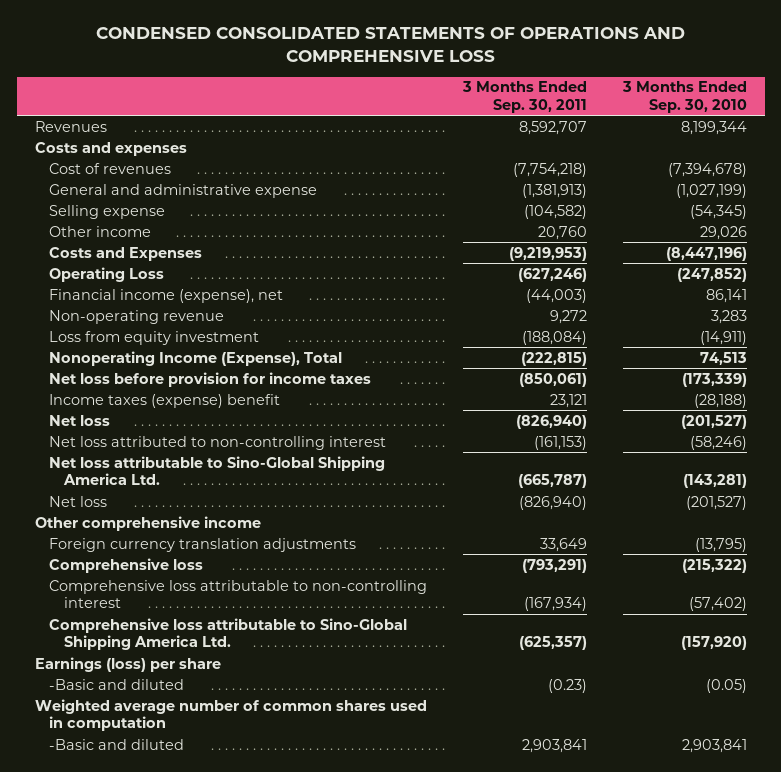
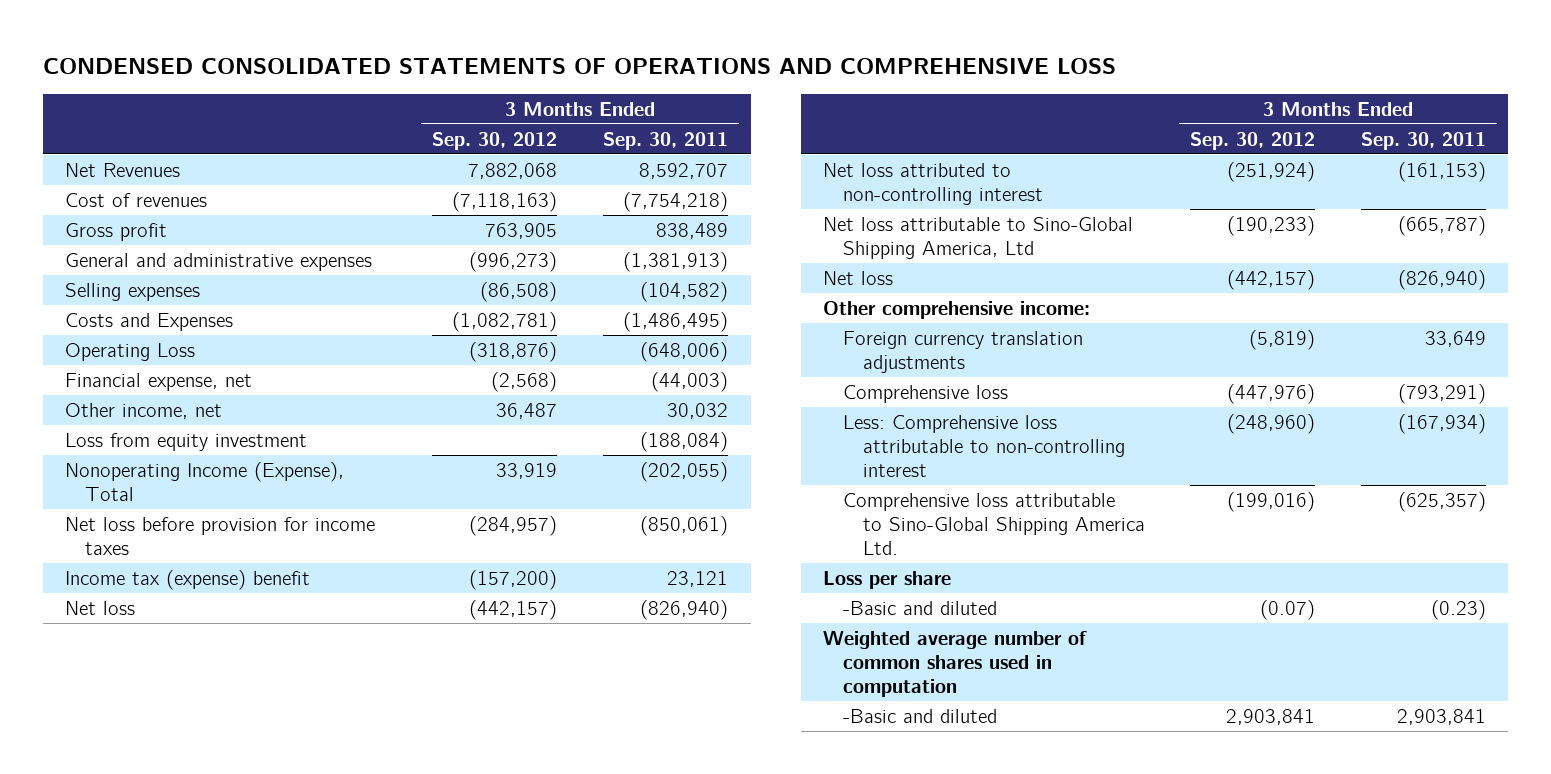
- | 3 Months Ended Sep. 30, 2011 | 3 Months Ended Sep. 30, 2010
+ | 3 Months Ended Sep. 30, 2012 | 3 Months Ended Sep. 30, 2011
- Revenues | 8,592,707 | 8,199,344
- Costs and expenses
+ Net Revenues | 7,882,068 | 8,592,707
- General and administrative expense | (1,381,913) | (1,027,199)
- Selling expense | (104,582) | (54,345)
- Other income | 20,760 | 29,026
- Costs and Expenses | (9,219,953) | (8,447,196)
- Operating Loss | (627,246) | (247,852)
- Financial income (expense), net | (44,003) | 86,141
- Non-operating revenue | 9,272 | 3,283
+ Gross profit | 763,905 | 838,489
+ General and administrative expenses | (996,273) | (1,381,913)
+ Selling expenses | (86,508) | (104,582)
+ Costs and Expenses | (1,082,781) | (1,486,495)
+ Operating Loss | (318,876) | (648,006)
+ Financial expense, net | (2,568) | (44,003)
+ Other income, net | 36,487 | 30,032
- Nonoperating Income (Expense), Total | (222,815) | 74,513
+ Nonoperating Income (Expense), Total | 33,919 | (202,055)
- Income taxes (expense) benefit | 23,121 | (28,188)
+ Income tax (expense) benefit | (157,200) | 23,121
- Net loss attributable to Sino-Global Shipping America Ltd. | (665,787) | (143,281)
+ Net loss attributable to Sino-Global Shipping America, Ltd | (190,233) | (665,787)
- Other comprehensive income
+ Other comprehensive income:
- Comprehensive loss attributable to non-controlling interest | (167,934) | (57,402)
+ Less: Comprehensive loss attributable to non-controlling interest | (248,960) | (167,934)
- Earnings (loss) per share
+ Loss per share

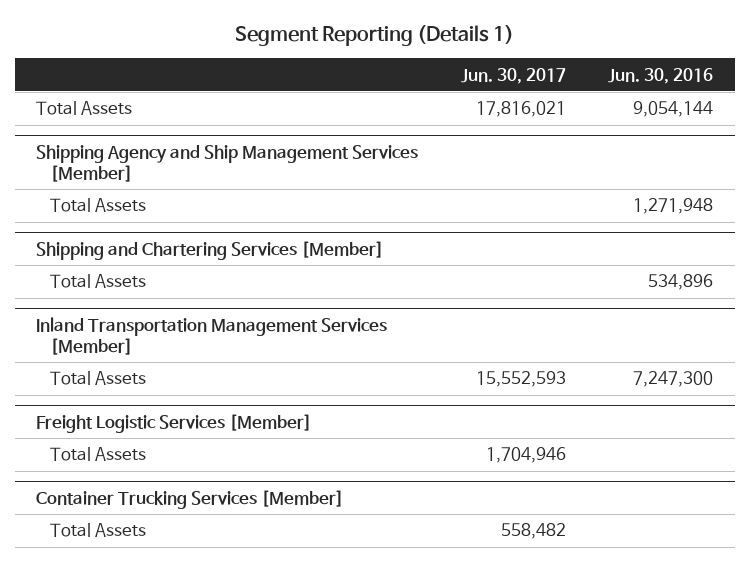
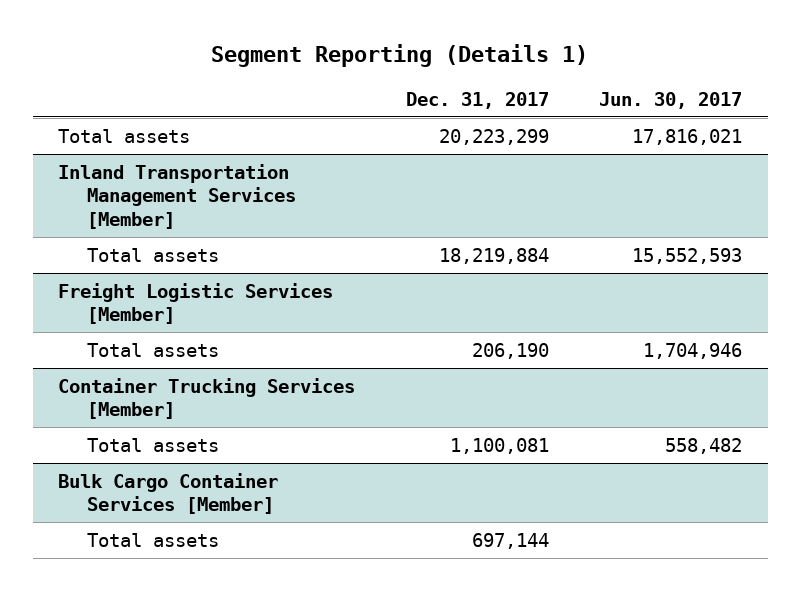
- | Jun. 30, 2017 | Jun. 30, 2016
+ | Dec. 31, 2017 | Jun. 30, 2017
- Total Assets | 17,816,021 | 9,054,144
- Shipping Agency and Ship Management Services [Member]
- Total Assets | | 1,271,948
- Shipping and Chartering Services [Member]
- Total Assets | | 534,896
+ Total assets | 20,223,299 | 17,816,021
@ Inland Transportation Management Services [Member]
- Total Assets | 15,552,593 | 7,247,300
+ Total assets | 18,219,884 | 15,552,593
@ Freight Logistic Services [Member]
- Total Assets | 1,704,946 |
+ Total assets | 206,190 | 1,704,946
@ Container Trucking Services [Member]
- Total Assets | 558,482 |
+ Total assets | 1,100,081 | 558,482
+ Bulk Cargo Container Services [Member]
+ Total assets | 697,144 |

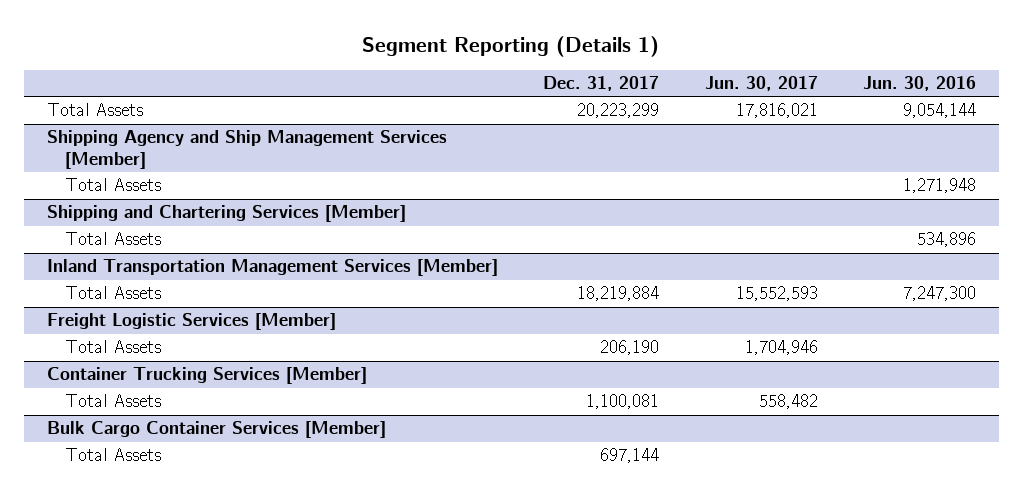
- | Dec. 31, 2017 | Jun. 30, 2017
+ | Dec. 31, 2017 | Jun. 30, 2017 | Jun. 30, 2016
- Total assets | 20,223,299 | 17,816,021
+ Total Assets | 20,223,299 | 17,816,021 | 9,054,144
+ Shipping Agency and Ship Management Services [Member]
+ Total Assets | | | 1,271,948
+ Shipping and Chartering Services [Member]
+ Total Assets | | | 534,896
@ Inland Transportation Management Services [Member]
- Total assets | 18,219,884 | 15,552,593
+ Total Assets | 18,219,884 | 15,552,593 | 7,247,300
@ Freight Logistic Services [Member]
- Total assets | 206,190 | 1,704,946
+ Total Assets | 206,190 | 1,704,946 |
@ Container Trucking Services [Member]
- Total assets | 1,100,081 | 558,482
+ Total Assets | 1,100,081 | 558,482 |
@ Bulk Cargo Container Services [Member]
- Total assets | 697,144 |
+ Total Assets | 697,144 | |

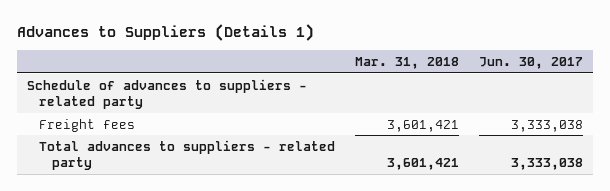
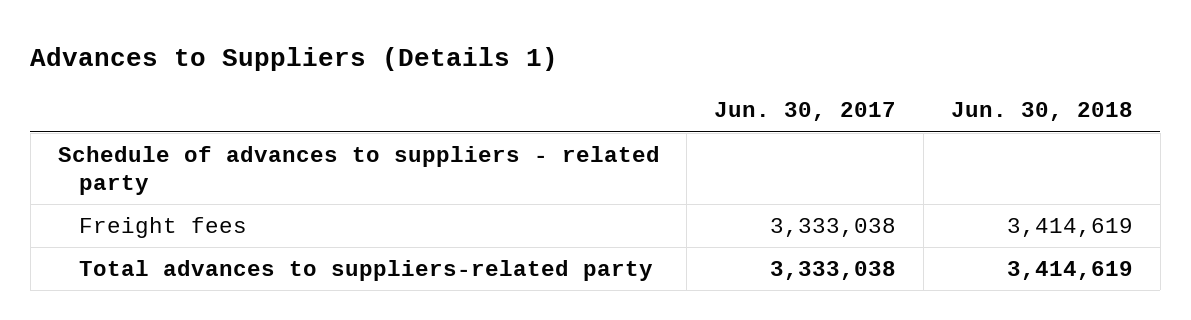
- | Mar. 31, 2018 | Jun. 30, 2017
+ | Jun. 30, 2017 | Jun. 30, 2018
- Total advances to suppliers - related party | 3,601,421 | 3,333,038
+ Total advances to suppliers-related party | 3,333,038 | 3,414,619

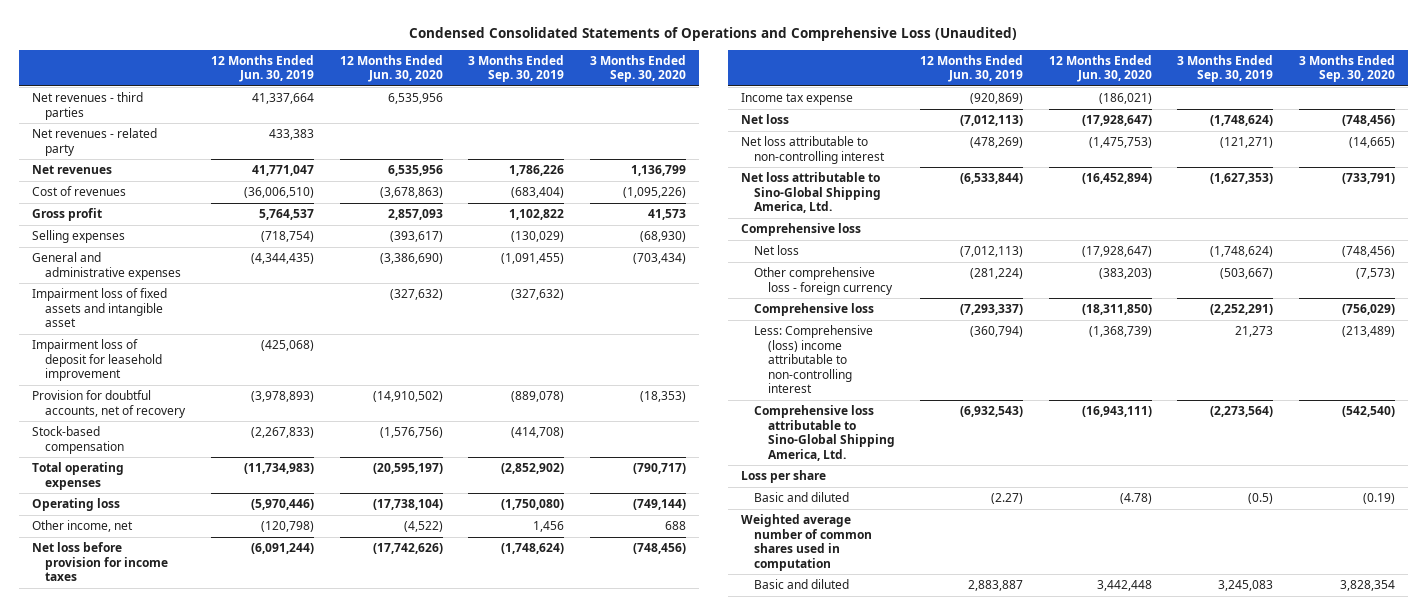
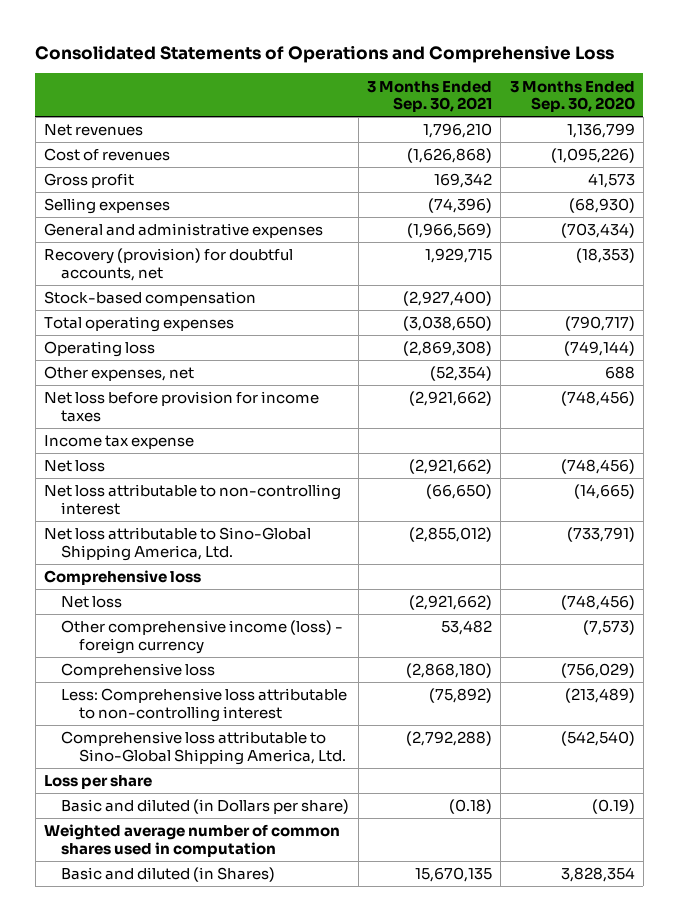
- Condensed Consolidated Statements of Operations and Comprehensive Loss (Unaudited)
+ Consolidated Statements of Operations and Comprehensive Loss
- | 12 Months Ended Jun. 30, 2019 | 12 Months Ended Jun. 30, 2020 | 3 Months Ended Sep. 30, 2019 | 3 Months Ended Sep. 30, 2020
+ | 3 Months Ended Sep. 30, 2021 | 3 Months Ended Sep. 30, 2020
- Net revenues - third parties | 41,337,664 | 6,535,956 | |
- Net revenues - related party | 433,383 | | |
- Impairment loss of fixed assets and intangible asset | | (327,632) | (327,632) |
- Impairment loss of deposit for leasehold improvement | (425,068) | | |
- Provision for doubtful accounts, net of recovery | (3,978,893) | (14,910,502) | (889,078) | (18,353)
+ Recovery (provision) for doubtful accounts, net | 1,929,715 | (18,353)
- Other income, net | (120,798) | (4,522) | 1,456 | 688
+ Other expenses, net | (52,354) | 688
- Other comprehensive loss - foreign currency | (281,224) | (383,203) | (503,667) | (7,573)
+ Other comprehensive income (loss) - foreign currency | 53,482 | (7,573)
- Less: Comprehensive (loss) income attributable to non-controlling interest | (360,794) | (1,368,739) | 21,273 | (213,489)
+ Less: Comprehensive loss attributable to non-controlling interest | (75,892) | (213,489)
- Basic and diluted | (2.27) | (4.78) | (0.5) | (0.19)
+ Basic and diluted (in Dollars per share) | (0.18) | (0.19)
- Basic and diluted | 2,883,887 | 3,442,448 | 3,245,083 | 3,828,354
+ Basic and diluted (in Shares) | 15,670,135 | 3,828,354

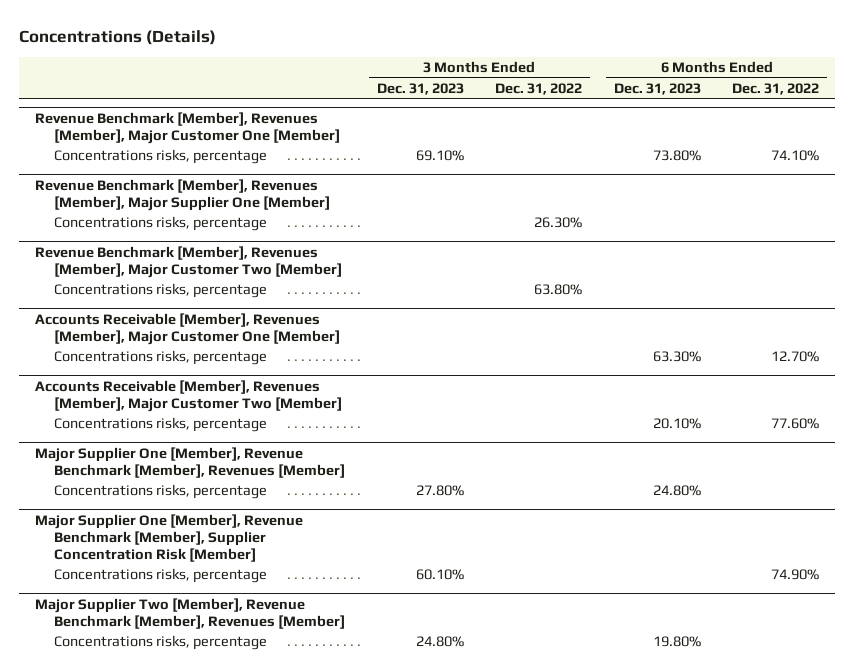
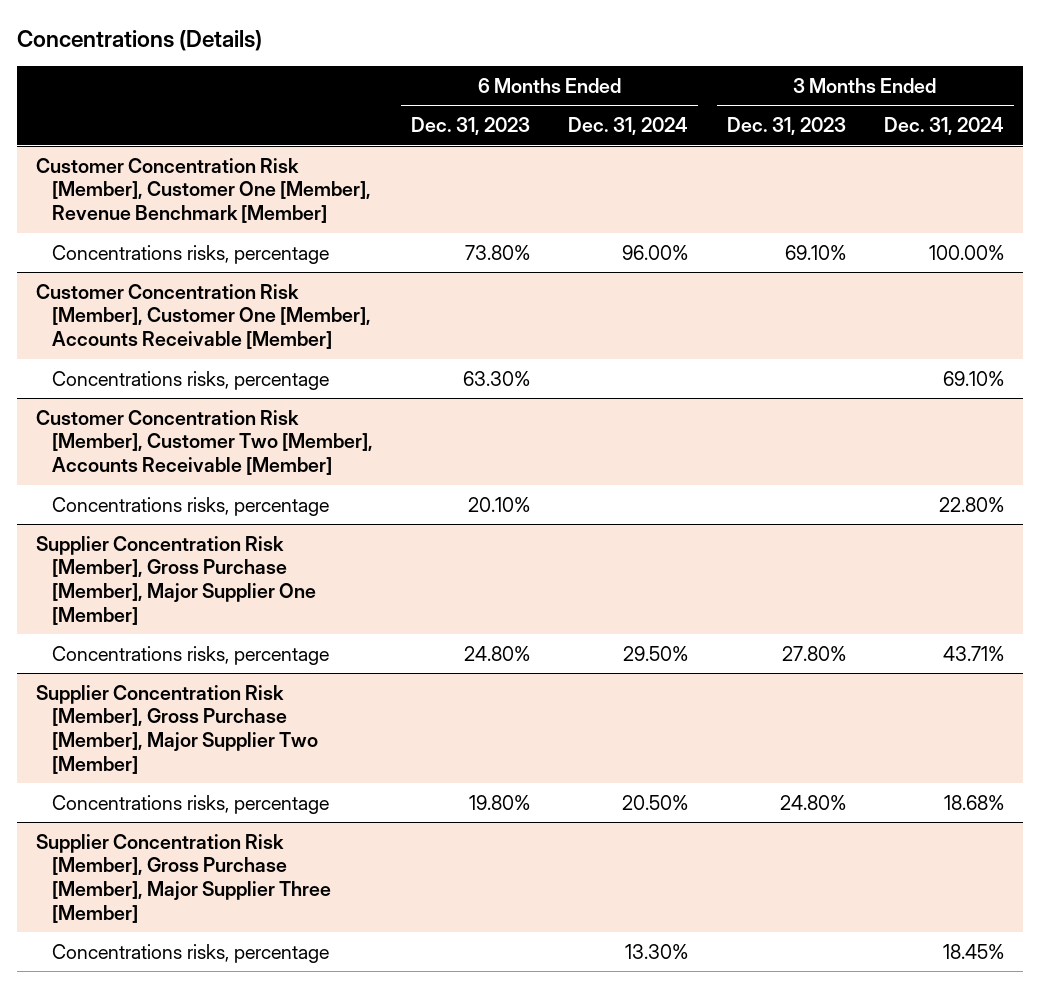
- | 3 Months Ended Dec. 31, 2023 | 3 Months Ended Dec. 31, 2022 | 6 Months Ended Dec. 31, 2023 | 6 Months Ended Dec. 31, 2022
+ | 6 Months Ended Dec. 31, 2023 | 6 Months Ended Dec. 31, 2024 | 3 Months Ended Dec. 31, 2023 | 3 Months Ended Dec. 31, 2024
- Revenue Benchmark [Member], Revenues [Member], Major Customer One [Member]
+ Customer Concentration Risk [Member], Customer One [Member], Revenue Benchmark [Member]
- Revenue Benchmark [Member], Revenues [Member], Major Supplier One [Member]
- Concentrations risks, percentage | | 26.30% | |
- Revenue Benchmark [Member], Revenues [Member], Major Customer Two [Member]
- Concentrations risks, percentage | | 63.80% | |
- Accounts Receivable [Member], Revenues [Member], Major Customer One [Member]
+ Customer Concentration Risk [Member], Customer One [Member], Accounts Receivable [Member]
- Accounts Receivable [Member], Revenues [Member], Major Customer Two [Member]
+ Customer Concentration Risk [Member], Customer Two [Member], Accounts Receivable [Member]
- Major Supplier One [Member], Revenue Benchmark [Member], Revenues [Member]
+ Supplier Concentration Risk [Member], Gross Purchase [Member], Major Supplier One [Member]
- Major Supplier One [Member], Revenue Benchmark [Member], Supplier Concentration Risk [Member]
- Concentrations risks, percentage | 60.10% | | | 74.90%
- Major Supplier Two [Member], Revenue Benchmark [Member], Revenues [Member]
+ Supplier Concentration Risk [Member], Gross Purchase [Member], Major Supplier Two [Member]
+ Supplier Concentration Risk [Member], Gross Purchase [Member], Major Supplier Three [Member]
+ Concentrations risks, percentage | | 13.30% | | 18.45%

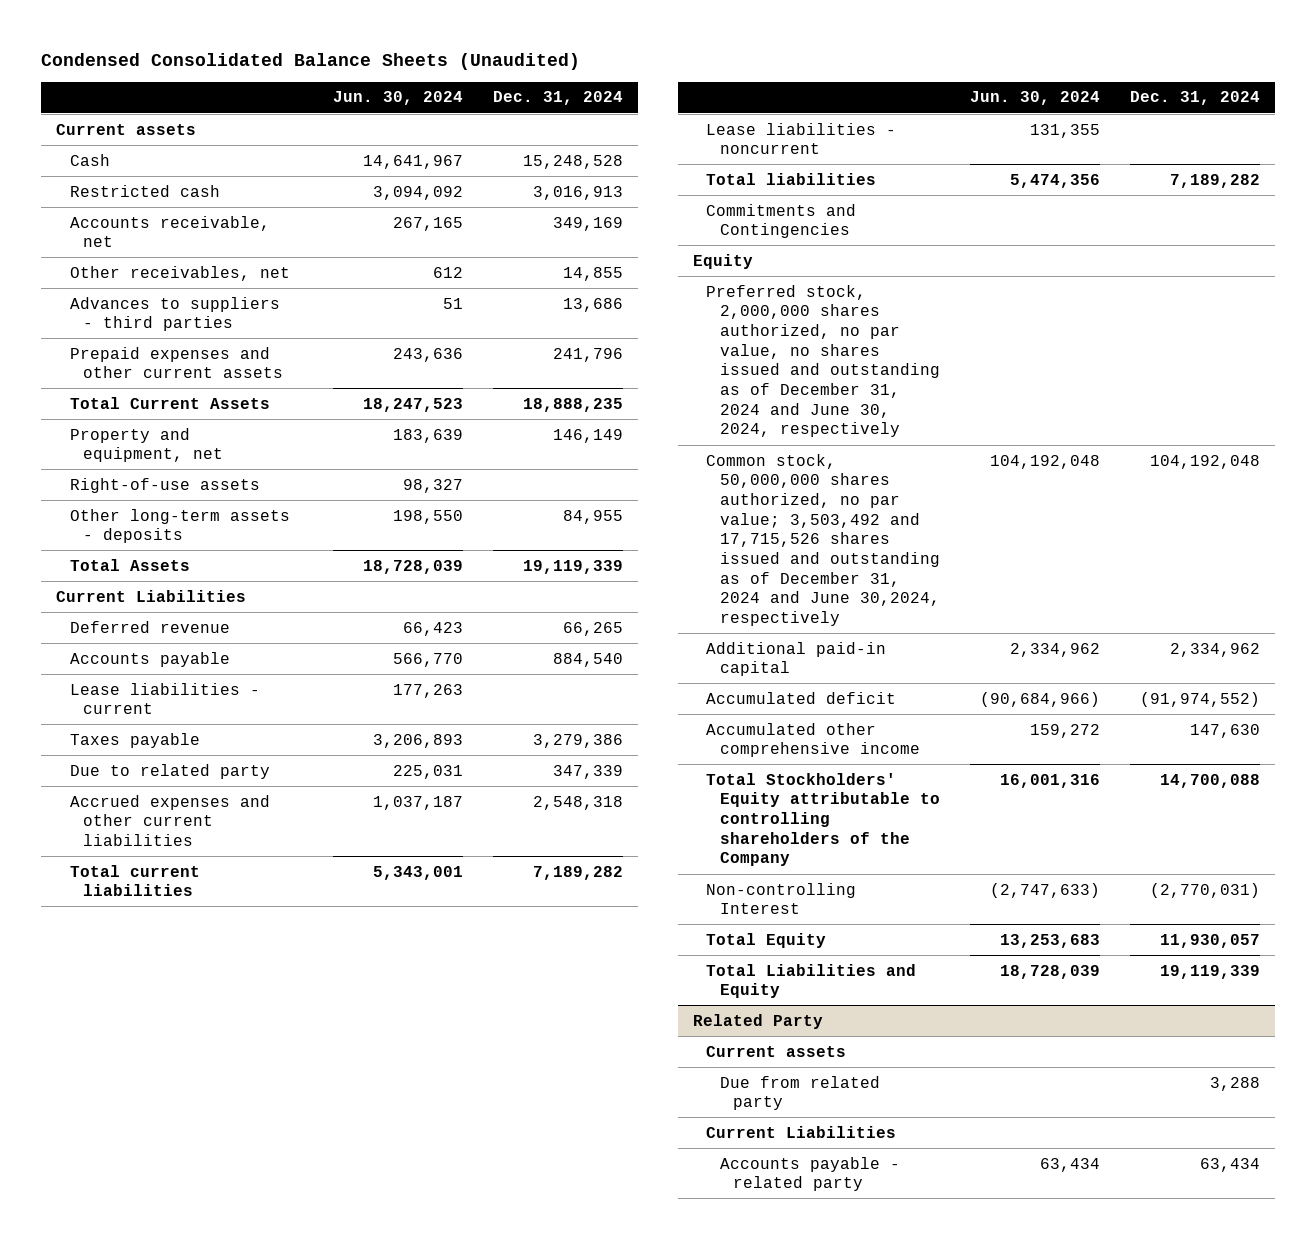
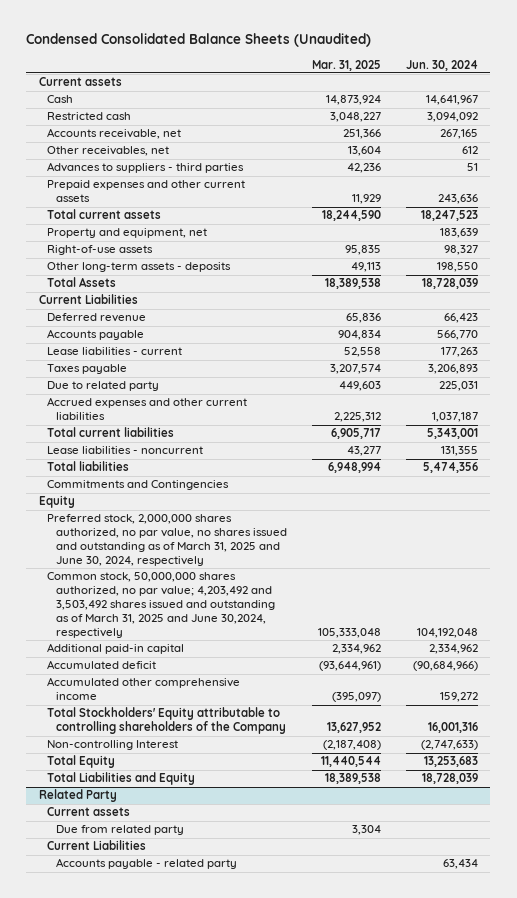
- | Jun. 30, 2024 | Dec. 31, 2024
+ | Mar. 31, 2025 | Jun. 30, 2024
- Total Current Assets | 18,247,523 | 18,888,235
+ Total current assets | 18,244,590 | 18,247,523
- Preferred stock, 2,000,000 shares authorized, no par value, no shares issued and outstanding as of December 31, 2024 and June 30, 2024, respectively
- Common stock, 50,000,000 shares authorized, no par value; 3,503,492 and 17,715,526 shares issued and outstanding as of December 31, 2024 and June 30,2024, respectively | 104,192,048 | 104,192,048
+ Preferred stock, 2,000,000 shares authorized, no par value, no shares issued and outstanding as of March 31, 2025 and June 30, 2024, respectively
+ Common stock, 50,000,000 shares authorized, no par value; 4,203,492 and 3,503,492 shares issued and outstanding as of March 31, 2025 and June 30,2024, respectively | 105,333,048 | 104,192,048

